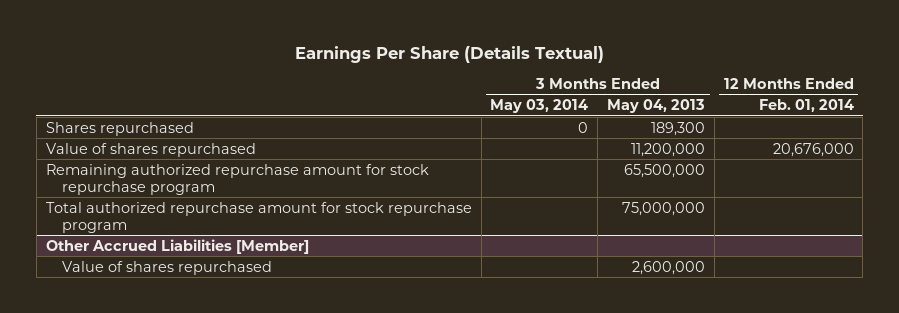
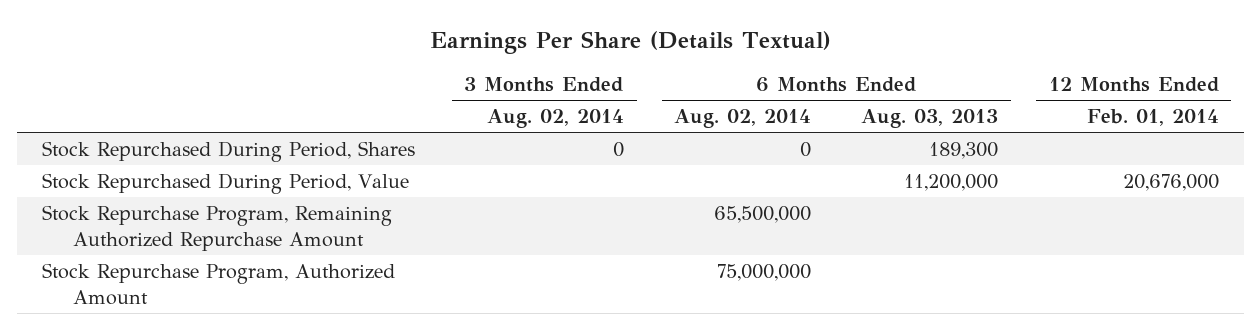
- | 3 Months Ended May 03, 2014 | 3 Months Ended May 04, 2013 | 12 Months Ended Feb. 01, 2014
+ | 3 Months Ended Aug. 02, 2014 | 6 Months Ended Aug. 02, 2014 | 6 Months Ended Aug. 03, 2013 | 12 Months Ended Feb. 01, 2014
- Shares repurchased | 0 | 189,300 |
- Value of shares repurchased | | 11,200,000 | 20,676,000
- Remaining authorized repurchase amount for stock repurchase program | | 65,500,000 |
- Total authorized repurchase amount for stock repurchase program | | 75,000,000 |
- Other Accrued Liabilities [Member]
- Value of shares repurchased | | 2,600,000 |
+ Stock Repurchased During Period, Shares | 0 | 0 | 189,300 |
+ Stock Repurchased During Period, Value | | | 11,200,000 | 20,676,000
+ Stock Repurchase Program, Remaining Authorized Repurchase Amount | | 65,500,000 | |
+ Stock Repurchase Program, Authorized Amount | | 75,000,000 | |

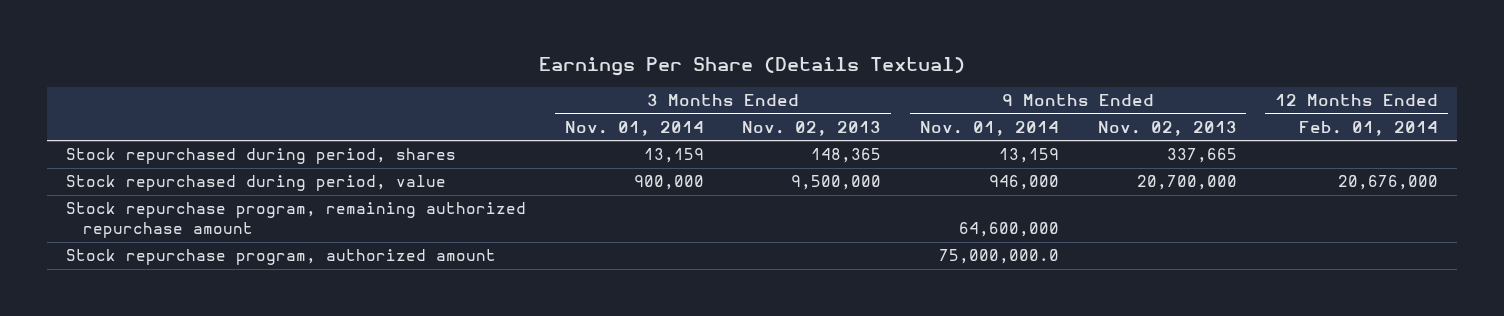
- | 3 Months Ended Aug. 02, 2014 | 6 Months Ended Aug. 02, 2014 | 6 Months Ended Aug. 03, 2013 | 12 Months Ended Feb. 01, 2014
+ | 3 Months Ended Nov. 01, 2014 | 3 Months Ended Nov. 02, 2013 | 9 Months Ended Nov. 01, 2014 | 9 Months Ended Nov. 02, 2013 | 12 Months Ended Feb. 01, 2014
- Stock Repurchased During Period, Shares | 0 | 0 | 189,300 |
- Stock Repurchased During Period, Value | | | 11,200,000 | 20,676,000
- Stock Repurchase Program, Remaining Authorized Repurchase Amount | | 65,500,000 | |
- Stock Repurchase Program, Authorized Amount | | 75,000,000 | |
+ Stock repurchased during period, shares | 13,159 | 148,365 | 13,159 | 337,665 |
+ Stock repurchased during period, value | 900,000 | 9,500,000 | 946,000 | 20,700,000 | 20,676,000
+ Stock repurchase program, remaining authorized repurchase amount | | | 64,600,000 | |
+ Stock repurchase program, authorized amount | | | 75,000,000.0 | |

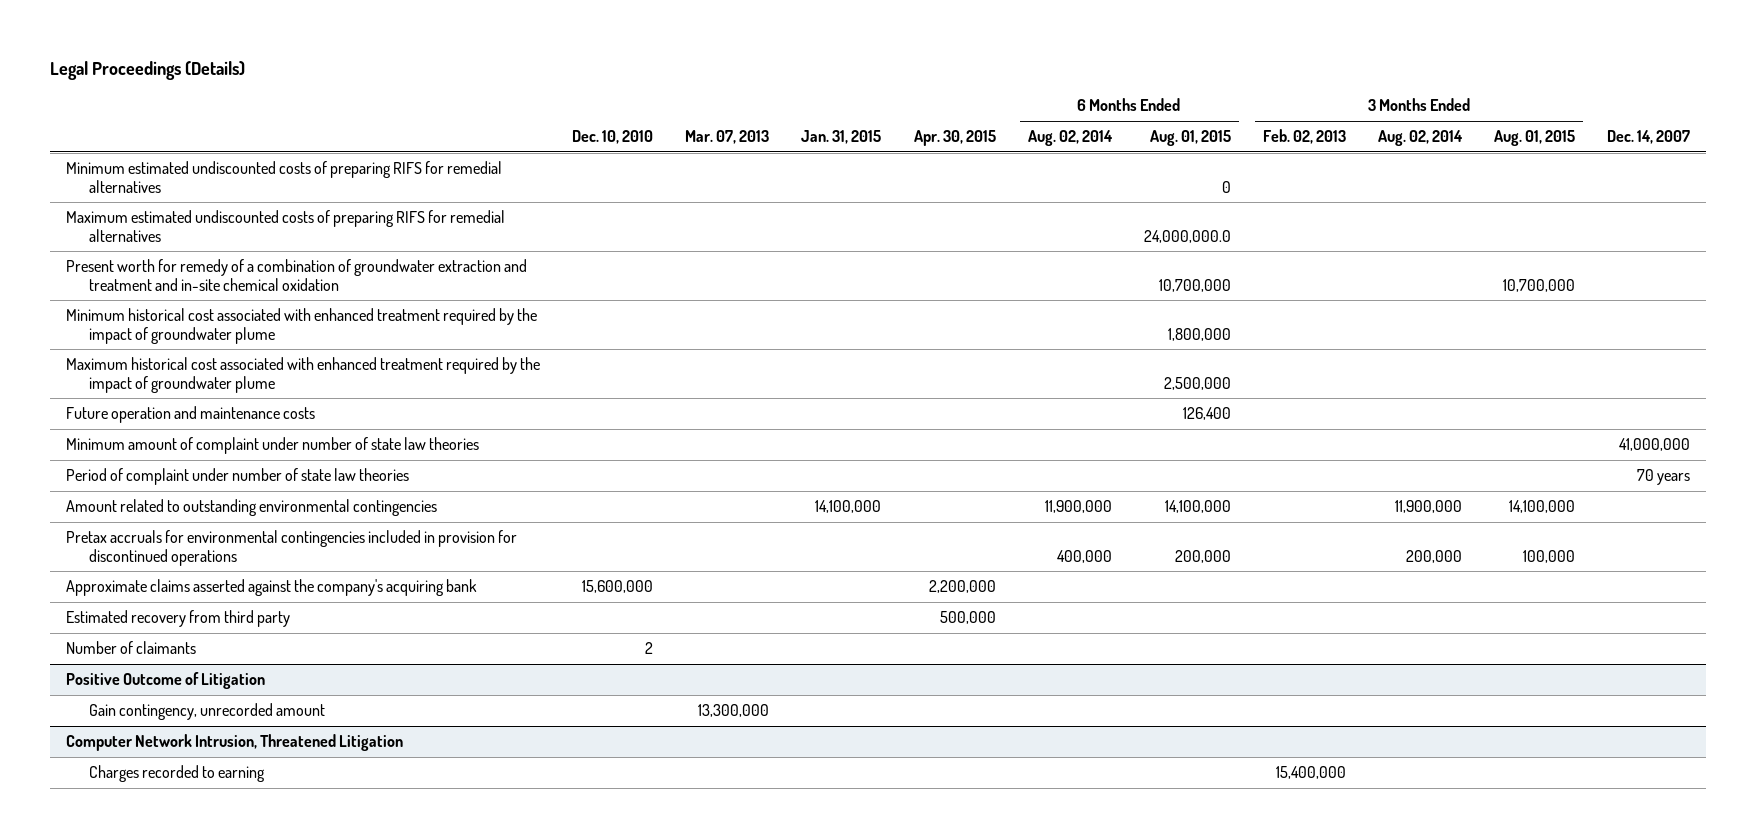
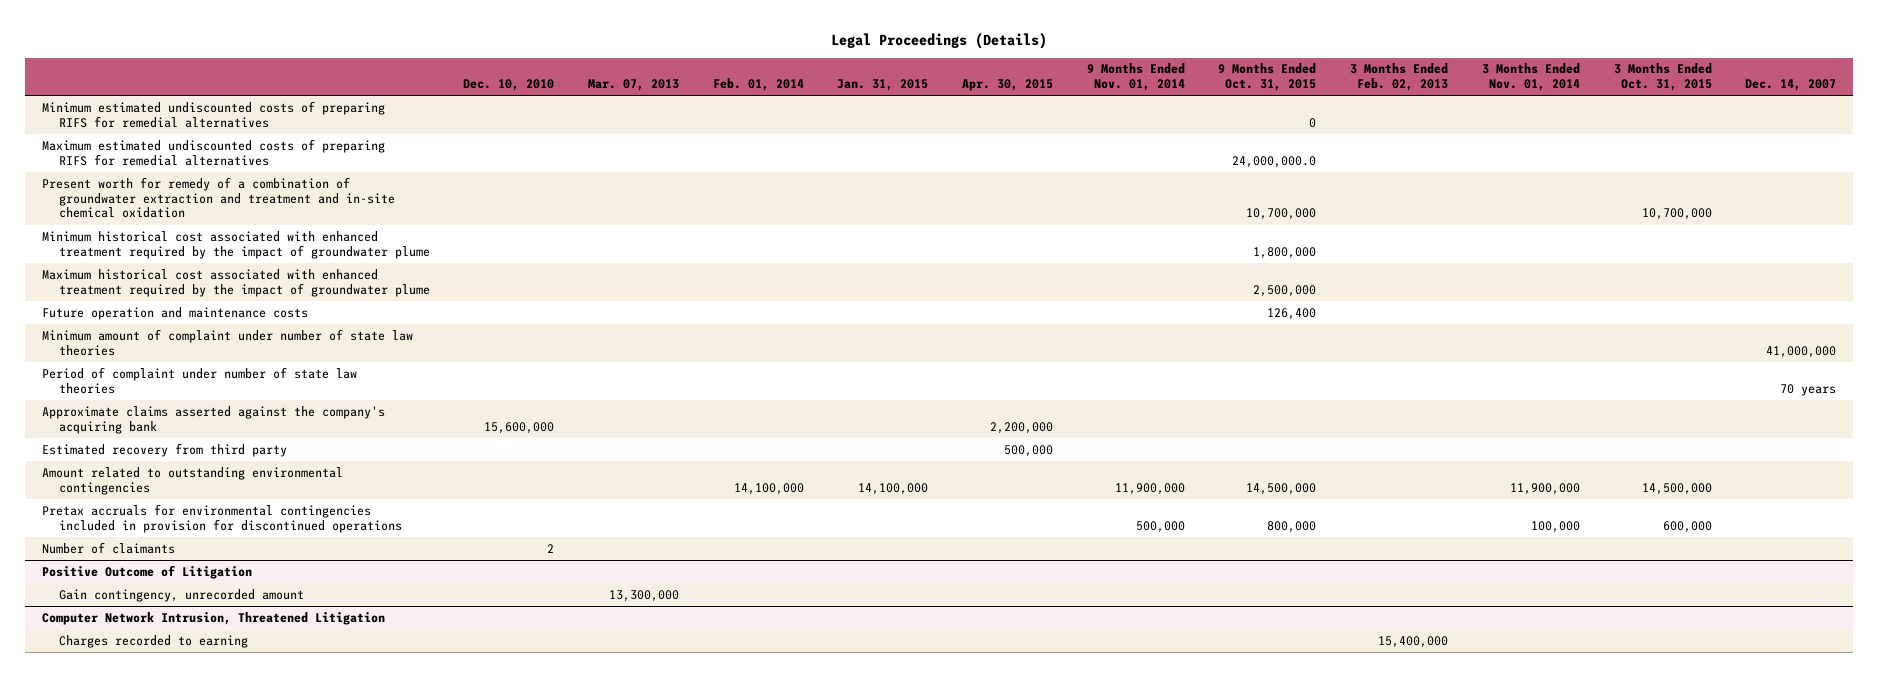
- | Dec. 10, 2010 | Mar. 07, 2013 | Jan. 31, 2015 | Apr. 30, 2015 | 6 Months Ended Aug. 02, 2014 | 6 Months Ended Aug. 01, 2015 | 3 Months Ended Feb. 02, 2013 | 3 Months Ended Aug. 02, 2014 | 3 Months Ended Aug. 01, 2015 | Dec. 14, 2007
+ | Dec. 10, 2010 | Mar. 07, 2013 | Feb. 01, 2014 | Jan. 31, 2015 | Apr. 30, 2015 | 9 Months Ended Nov. 01, 2014 | 9 Months Ended Oct. 31, 2015 | 3 Months Ended Feb. 02, 2013 | 3 Months Ended Nov. 01, 2014 | 3 Months Ended Oct. 31, 2015 | Dec. 14, 2007
moved down: Amount related to outstanding environmental contingencies | | | 14,100,000 | 14,100,000 | | 11,900,000 | 14,500,000 | | 11,900,000 | 14,500,000 |
moved down: Pretax accruals for environmental contingencies included in provision for discontinued operations | | | | | | 500,000 | 800,000 | | 100,000 | 600,000 |

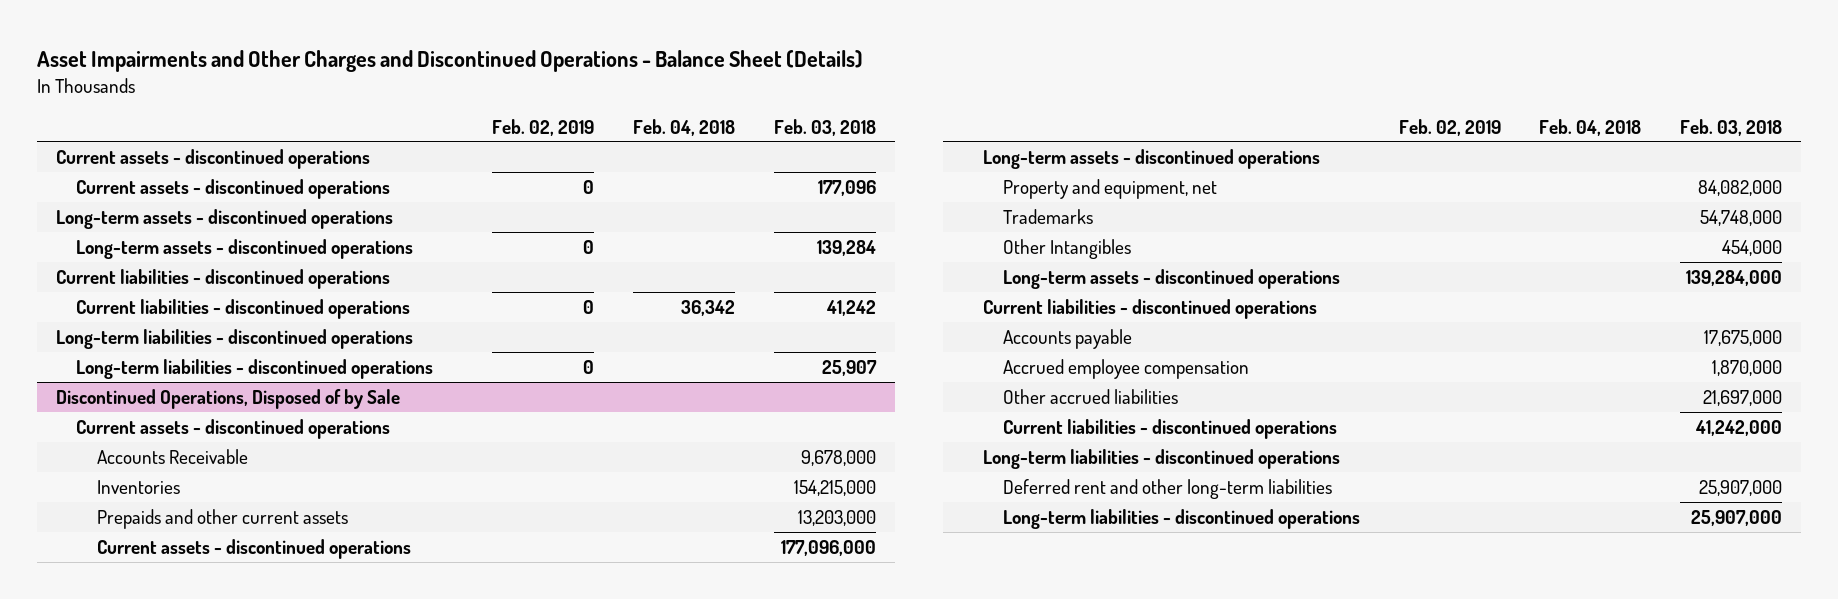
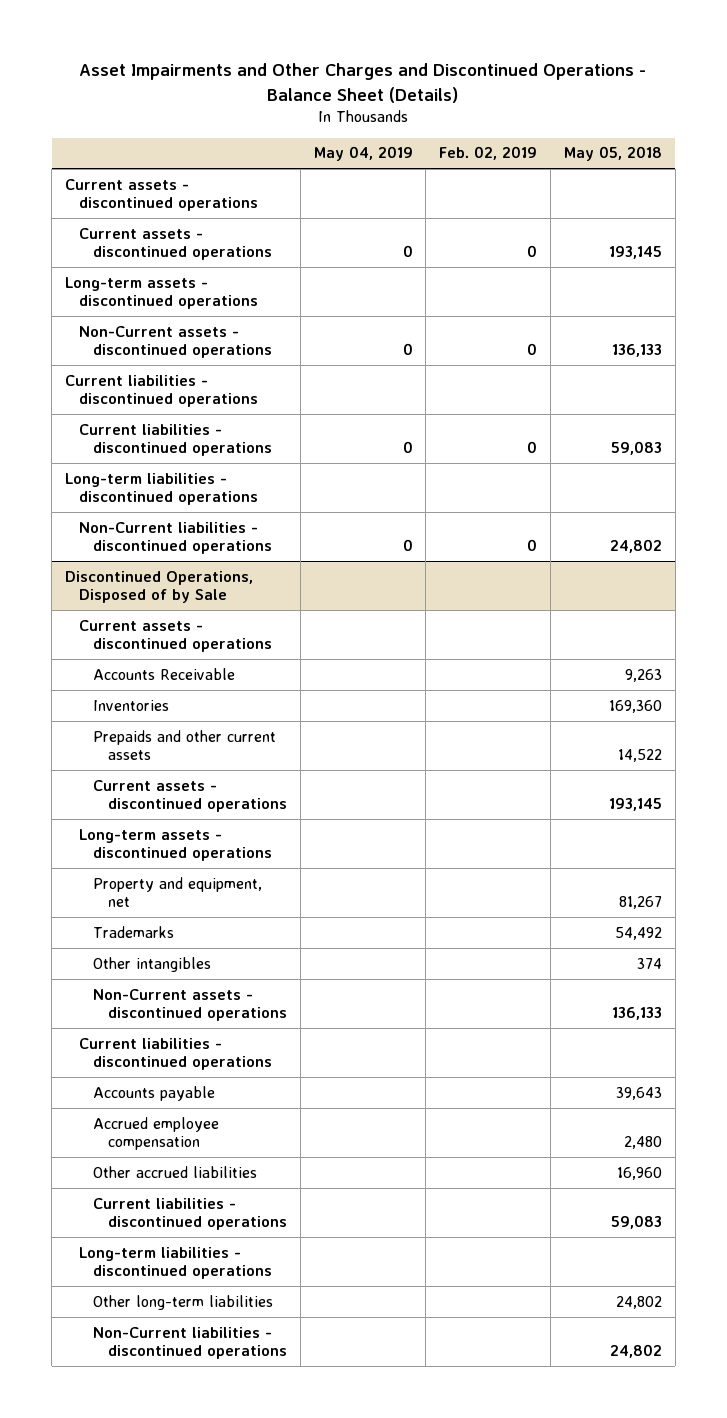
- | Feb. 02, 2019 | Feb. 04, 2018 | Feb. 03, 2018
+ | May 04, 2019 | Feb. 02, 2019 | May 05, 2018
- Long-term assets - discontinued operations | 0 | | 139,284
+ Non-Current assets - discontinued operations | 0 | 0 | 136,133
- Long-term liabilities - discontinued operations | 0 | | 25,907
+ Non-Current liabilities - discontinued operations | 0 | 0 | 24,802
@ Discontinued Operations, Disposed of by Sale
- Other Intangibles | | | 454,000
- Long-term assets - discontinued operations | | | 139,284,000
+ Other intangibles | | | 374
+ Non-Current assets - discontinued operations | | | 136,133
- Deferred rent and other long-term liabilities | | | 25,907,000
- Long-term liabilities - discontinued operations | | | 25,907,000
+ Other long-term liabilities | | | 24,802
+ Non-Current liabilities - discontinued operations | | | 24,802

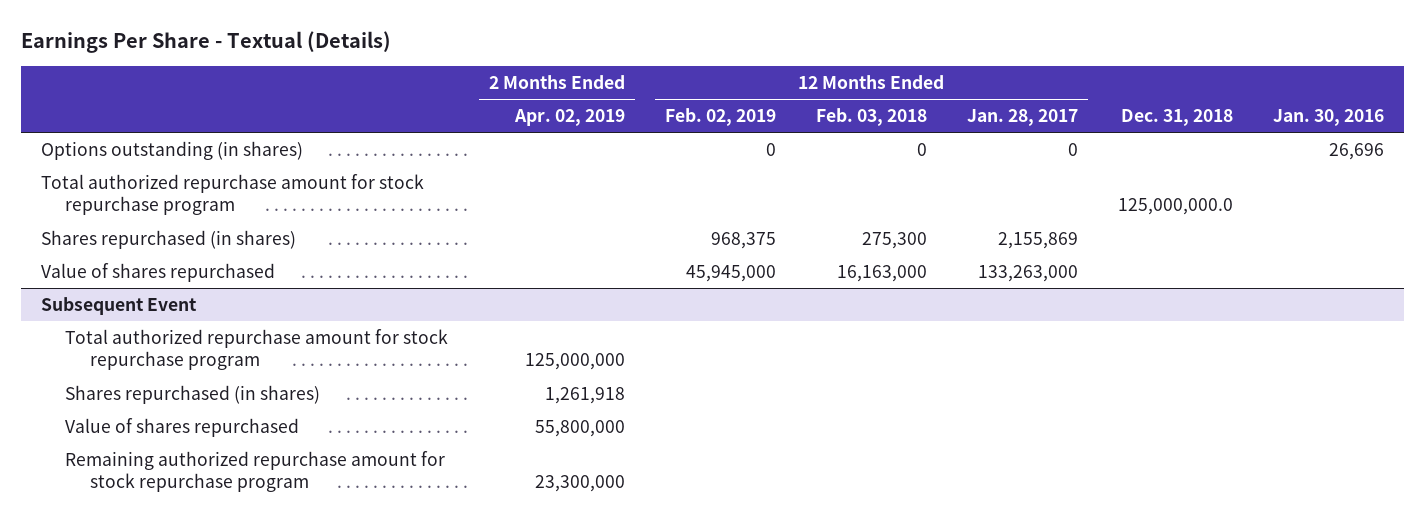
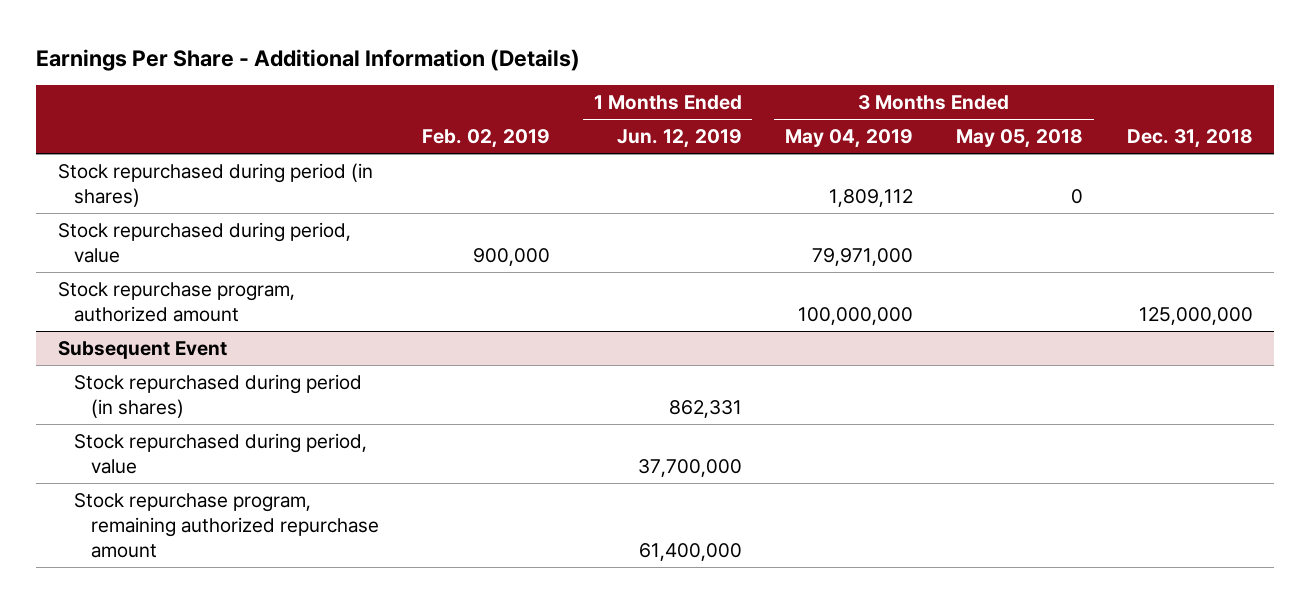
- Earnings Per Share - Textual (Details)
+ Earnings Per Share - Additional Information (Details)
- | 2 Months Ended Apr. 02, 2019 | 12 Months Ended Feb. 02, 2019 | 12 Months Ended Feb. 03, 2018 | 12 Months Ended Jan. 28, 2017 | Dec. 31, 2018 | Jan. 30, 2016
+ | Feb. 02, 2019 | 1 Months Ended Jun. 12, 2019 | 3 Months Ended May 04, 2019 | 3 Months Ended May 05, 2018 | Dec. 31, 2018
- Options outstanding (in shares) | | 0 | 0 | 0 | | 26,696
- Total authorized repurchase amount for stock repurchase program | | | | | 125,000,000.0 |
- Shares repurchased (in shares) | | 968,375 | 275,300 | 2,155,869 | |
- Value of shares repurchased | | 45,945,000 | 16,163,000 | 133,263,000 | |
+ Stock repurchased during period (in shares) | | | 1,809,112 | 0 |
+ Stock repurchased during period, value | 900,000 | | 79,971,000 | |
+ Stock repurchase program, authorized amount | | | 100,000,000 | | 125,000,000
@ Subsequent Event
- Total authorized repurchase amount for stock repurchase program | 125,000,000 | | | | |
- Shares repurchased (in shares) | 1,261,918 | | | | |
- Value of shares repurchased | 55,800,000 | | | | |
- Remaining authorized repurchase amount for stock repurchase program | 23,300,000 | | | | |
+ Stock repurchased during period (in shares) | | 862,331 | | |
+ Stock repurchased during period, value | | 37,700,000 | | |
+ Stock repurchase program, remaining authorized repurchase amount | | 61,400,000 | | |

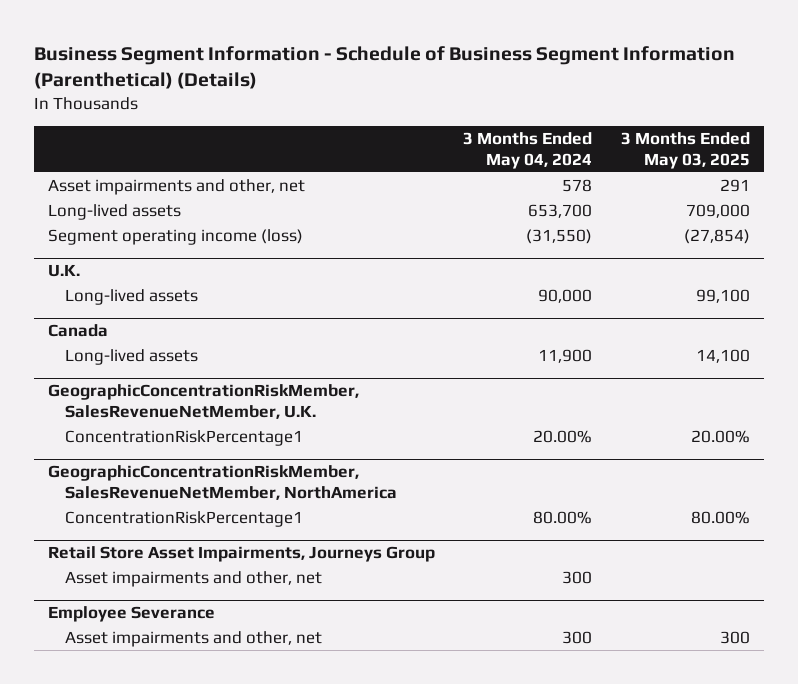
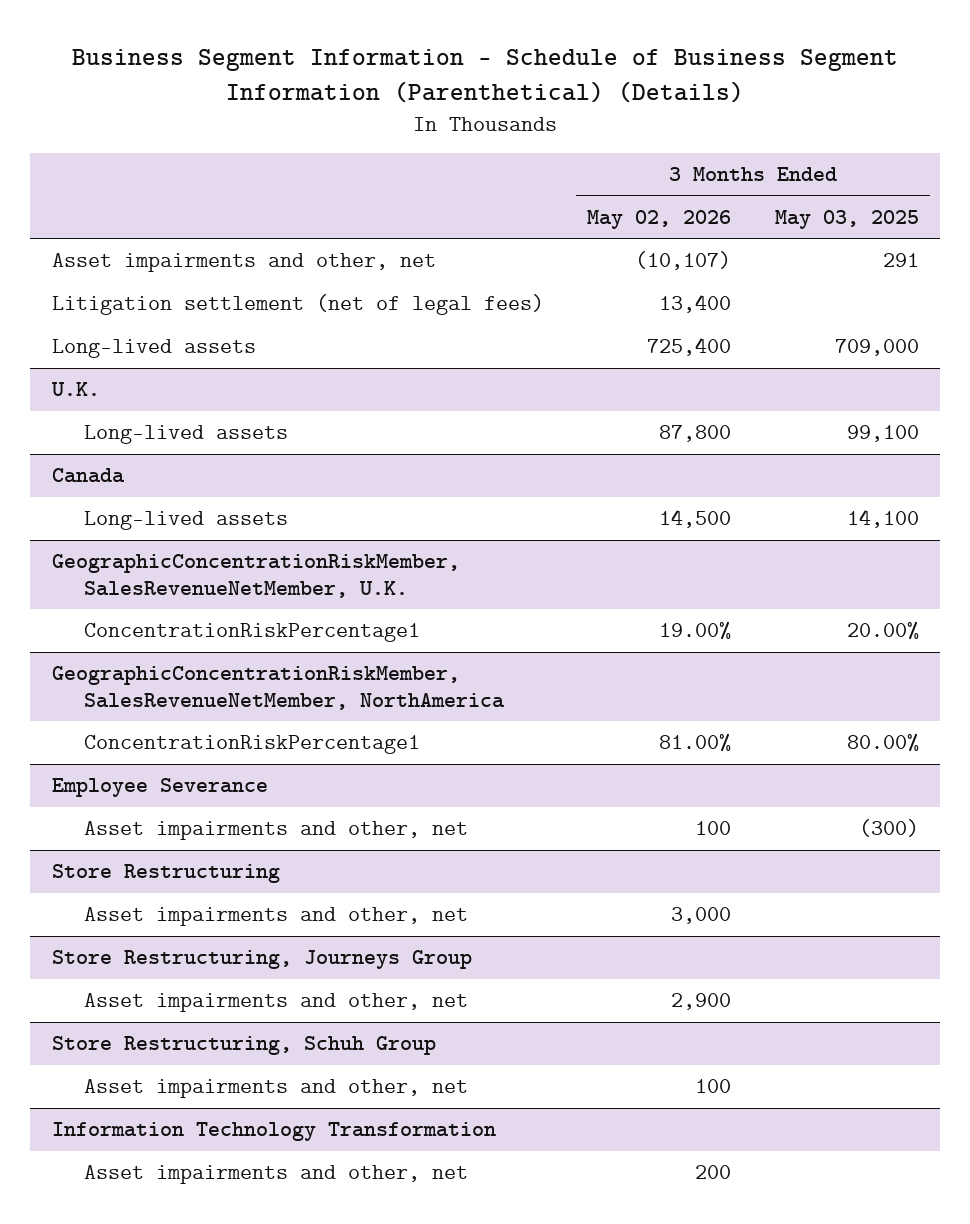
- | 3 Months Ended May 04, 2024 | 3 Months Ended May 03, 2025
+ | 3 Months Ended May 02, 2026 | 3 Months Ended May 03, 2025
+ Litigation settlement (net of legal fees) | 13,400 |
- Segment operating income (loss) | (31,550) | (27,854)
- Retail Store Asset Impairments, Journeys Group
- Asset impairments and other, net | 300 |
@ Employee Severance
- Asset impairments and other, net | 300 | 300
+ Asset impairments and other, net | 100 | (300)
+ Store Restructuring
+ Asset impairments and other, net | 3,000 |
+ Store Restructuring, Journeys Group
+ Asset impairments and other, net | 2,900 |
+ Store Restructuring, Schuh Group
+ Asset impairments and other, net | 100 |
+ Information Technology Transformation
+ Asset impairments and other, net | 200 |

